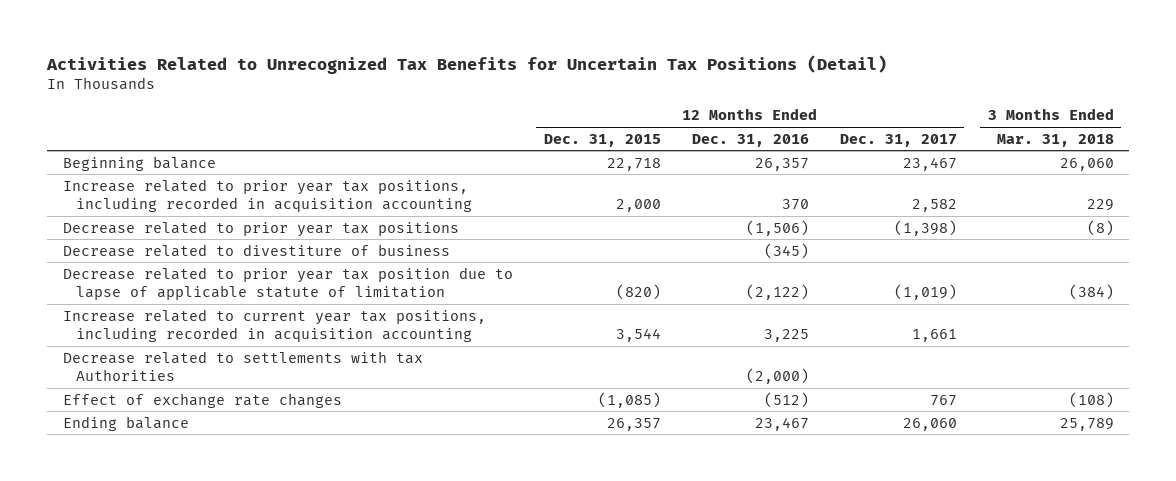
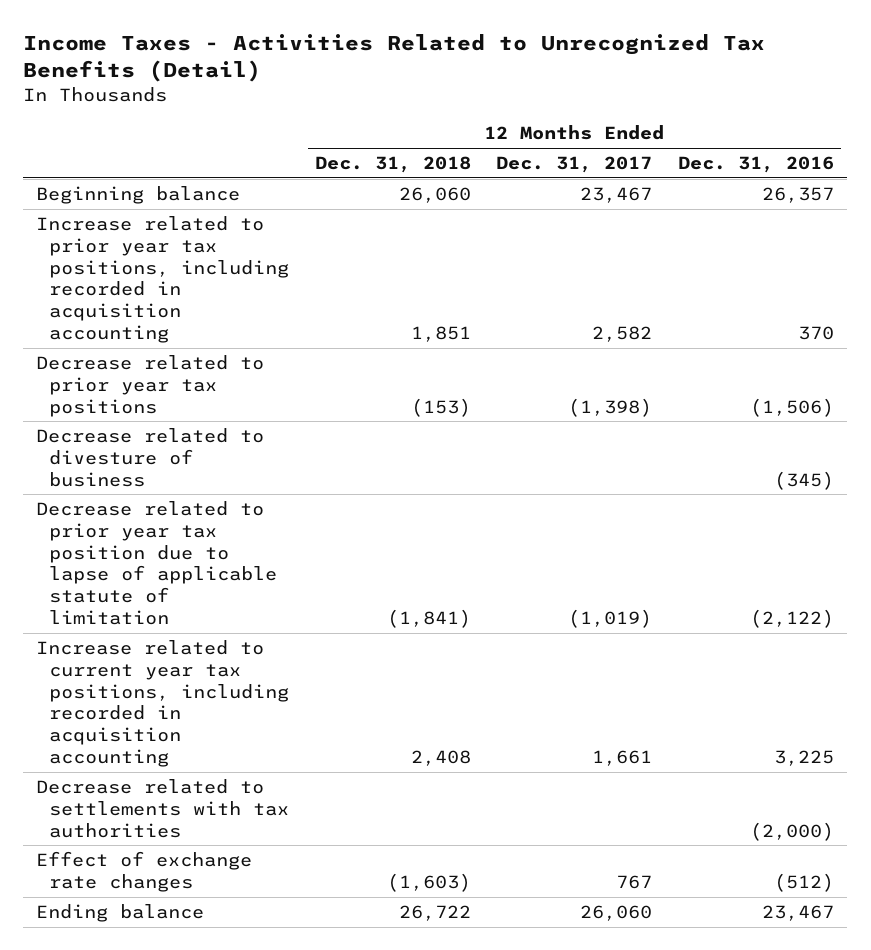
- Activities Related to Unrecognized Tax Benefits for Uncertain Tax Positions (Detail)
+ Income Taxes - Activities Related to Unrecognized Tax Benefits (Detail)
- | 12 Months Ended Dec. 31, 2015 | 12 Months Ended Dec. 31, 2016 | 12 Months Ended Dec. 31, 2017 | 3 Months Ended Mar. 31, 2018
+ | 12 Months Ended Dec. 31, 2018 | 12 Months Ended Dec. 31, 2017 | 12 Months Ended Dec. 31, 2016
- Decrease related to divestiture of business | | (345) | |
+ Decrease related to divesture of business | | | (345)
- Decrease related to settlements with tax Authorities | | (2,000) | |
+ Decrease related to settlements with tax authorities | | | (2,000)

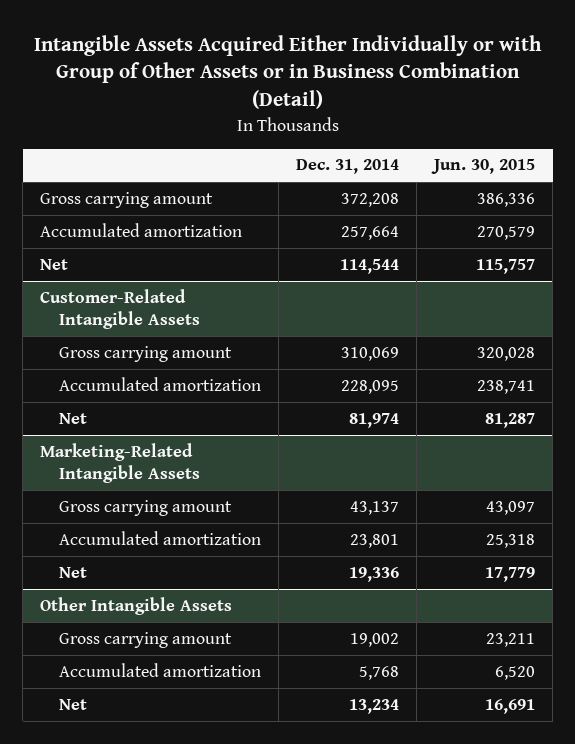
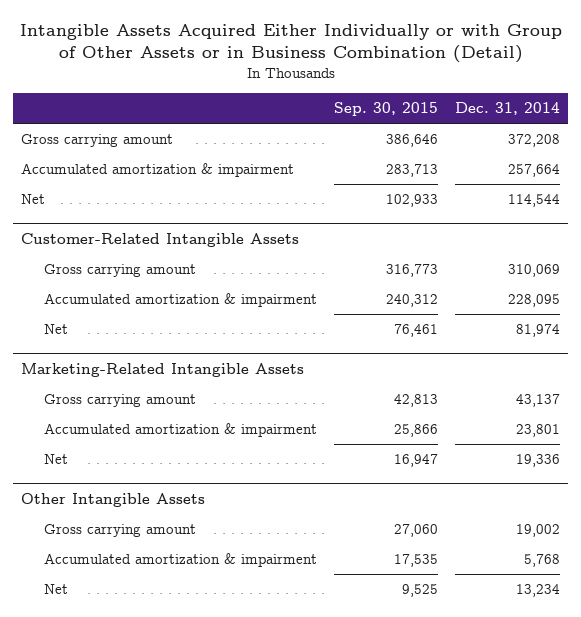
- | Dec. 31, 2014 | Jun. 30, 2015
+ | Sep. 30, 2015 | Dec. 31, 2014
- Accumulated amortization | 257,664 | 270,579
+ Accumulated amortization & impairment | 283,713 | 257,664
@ Customer-Related Intangible Assets
- Accumulated amortization | 228,095 | 238,741
+ Accumulated amortization & impairment | 240,312 | 228,095
@ Marketing-Related Intangible Assets
- Accumulated amortization | 23,801 | 25,318
+ Accumulated amortization & impairment | 25,866 | 23,801
@ Other Intangible Assets
- Accumulated amortization | 5,768 | 6,520
+ Accumulated amortization & impairment | 17,535 | 5,768

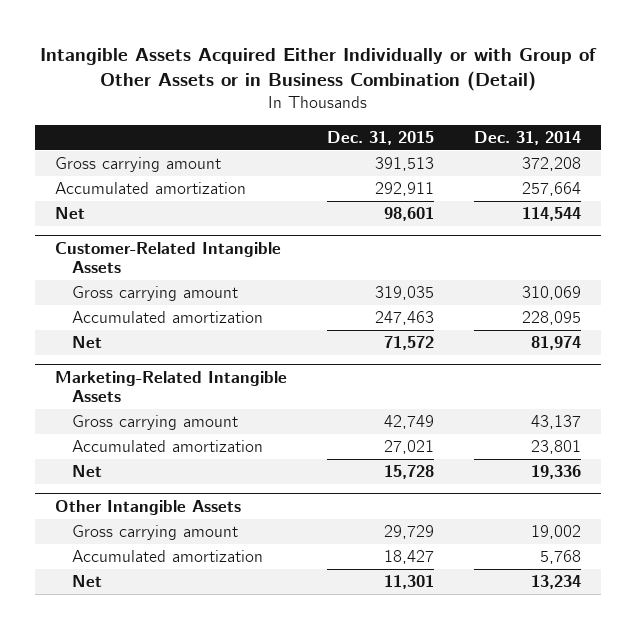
- | Sep. 30, 2015 | Dec. 31, 2014
+ | Dec. 31, 2015 | Dec. 31, 2014
- Accumulated amortization & impairment | 283,713 | 257,664
+ Accumulated amortization | 292,911 | 257,664
@ Customer-Related Intangible Assets
- Accumulated amortization & impairment | 240,312 | 228,095
+ Accumulated amortization | 247,463 | 228,095
@ Marketing-Related Intangible Assets
- Accumulated amortization & impairment | 25,866 | 23,801
+ Accumulated amortization | 27,021 | 23,801
@ Other Intangible Assets
- Accumulated amortization & impairment | 17,535 | 5,768
+ Accumulated amortization | 18,427 | 5,768

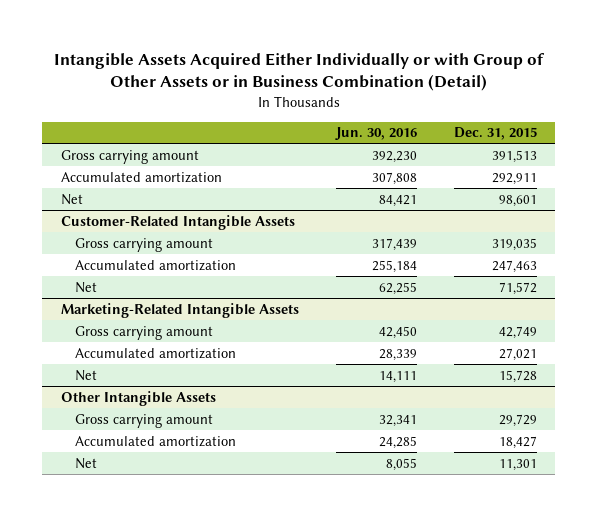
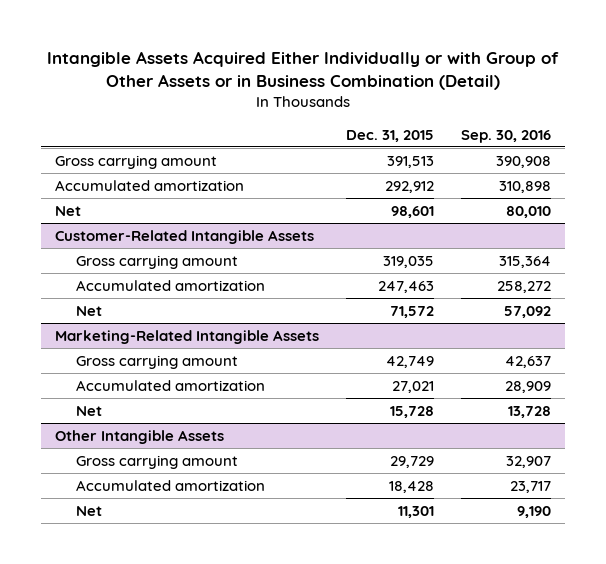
- | Jun. 30, 2016 | Dec. 31, 2015
+ | Dec. 31, 2015 | Sep. 30, 2016
- Accumulated amortization | 307,808 | 292,911
+ Accumulated amortization | 292,912 | 310,898
@ Other Intangible Assets
- Accumulated amortization | 24,285 | 18,427
+ Accumulated amortization | 18,428 | 23,717

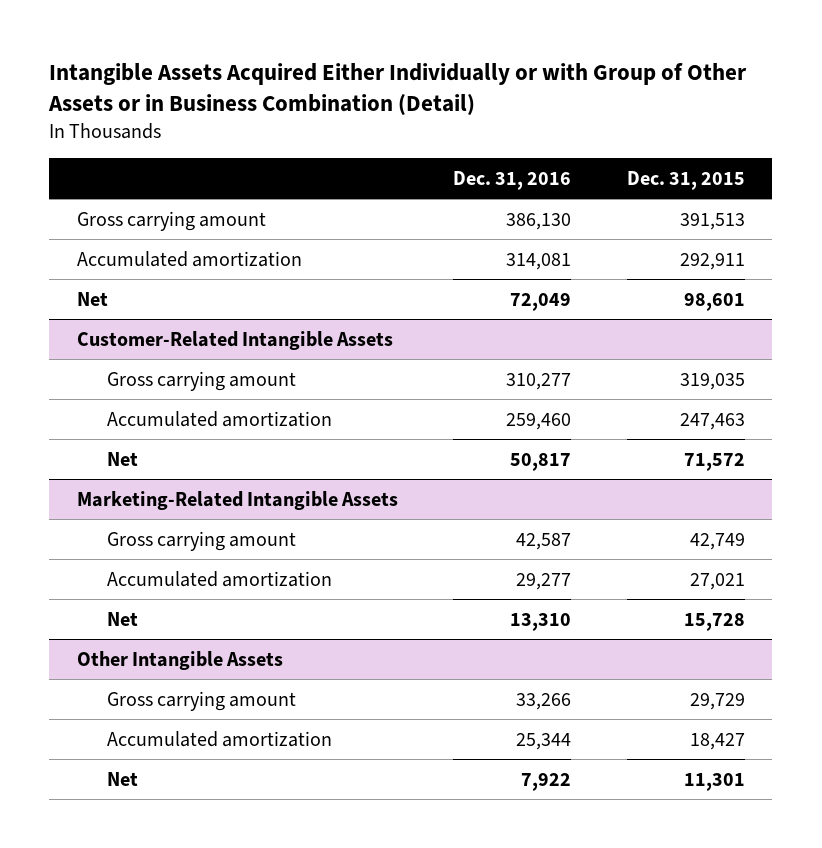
- | Dec. 31, 2015 | Sep. 30, 2016
+ | Dec. 31, 2016 | Dec. 31, 2015
- Accumulated amortization | 292,912 | 310,898
+ Accumulated amortization | 314,081 | 292,911
@ Other Intangible Assets
- Accumulated amortization | 18,428 | 23,717
+ Accumulated amortization | 25,344 | 18,427

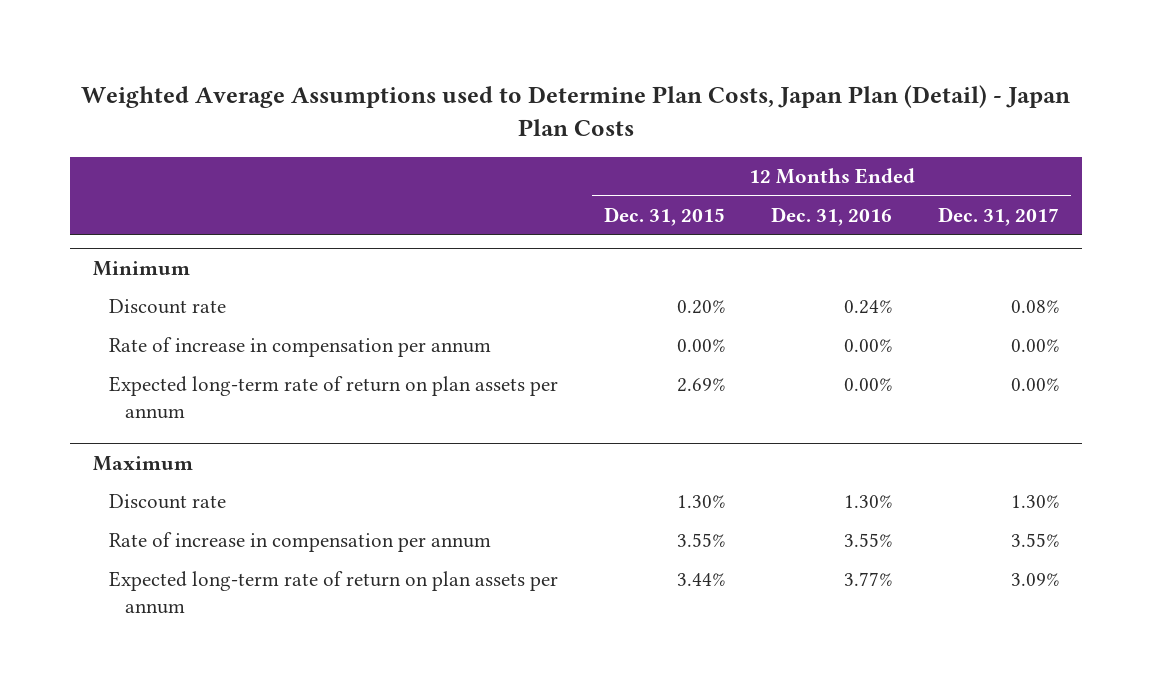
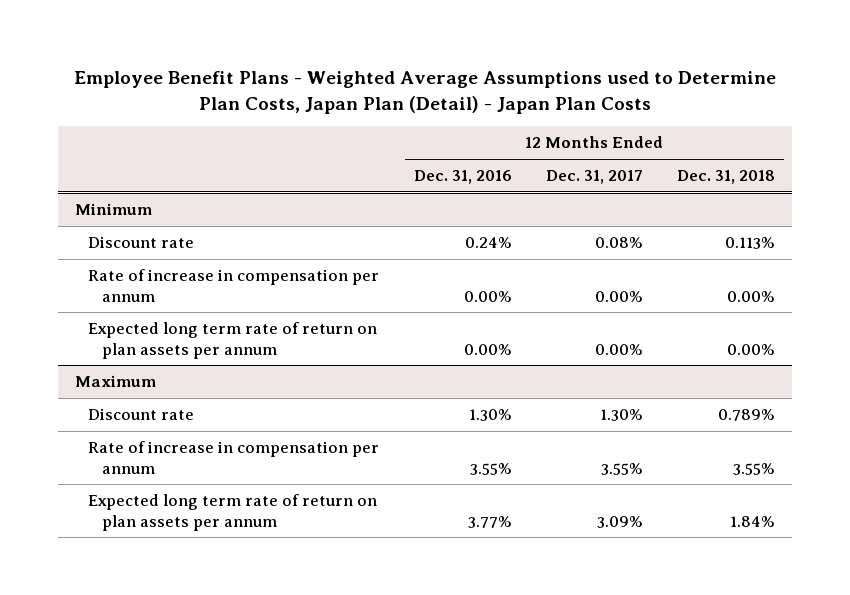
- Weighted Average Assumptions used to Determine Plan Costs, Japan Plan (Detail) - Japan Plan Costs
+ Employee Benefit Plans - Weighted Average Assumptions used to Determine Plan Costs, Japan Plan (Detail) - Japan Plan Costs
- | 12 Months Ended Dec. 31, 2015 | 12 Months Ended Dec. 31, 2016 | 12 Months Ended Dec. 31, 2017
+ | 12 Months Ended Dec. 31, 2016 | 12 Months Ended Dec. 31, 2017 | 12 Months Ended Dec. 31, 2018
@ Minimum
- Expected long-term rate of return on plan assets per annum | 2.69% | 0.00% | 0.00%
+ Expected long term rate of return on plan assets per annum | 0.00% | 0.00% | 0.00%
@ Maximum
- Expected long-term rate of return on plan assets per annum | 3.44% | 3.77% | 3.09%
+ Expected long term rate of return on plan assets per annum | 3.77% | 3.09% | 1.84%

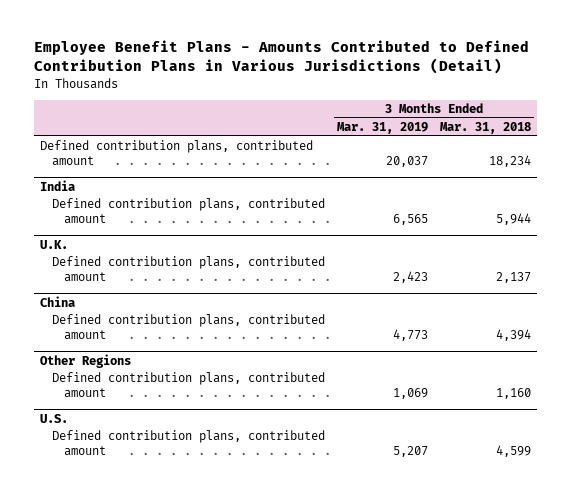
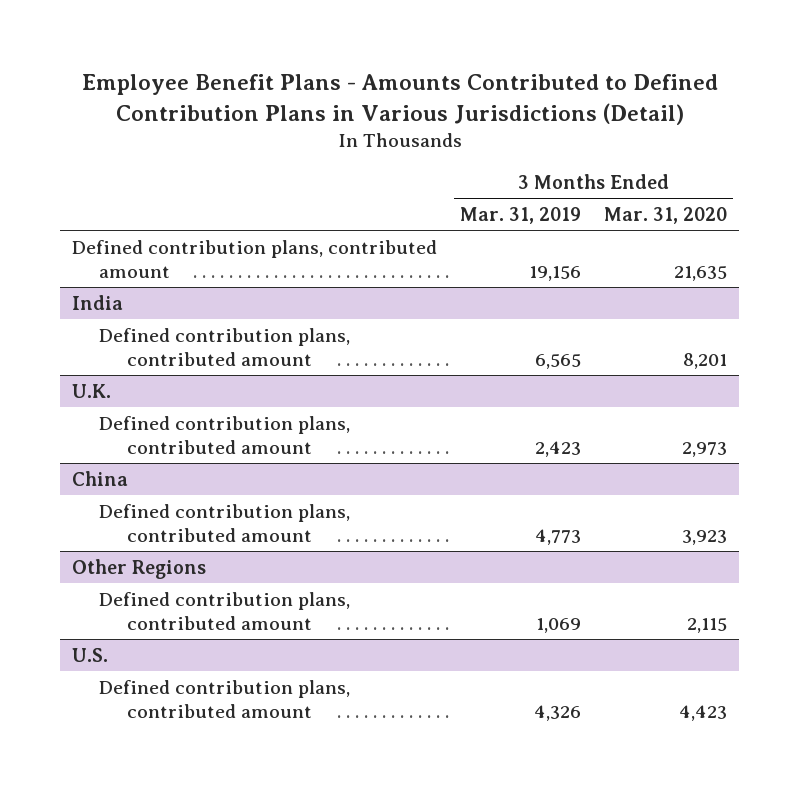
- | 3 Months Ended Mar. 31, 2019 | 3 Months Ended Mar. 31, 2018
+ | 3 Months Ended Mar. 31, 2019 | 3 Months Ended Mar. 31, 2020
- Defined contribution plans, contributed amount | 20,037 | 18,234
+ Defined contribution plans, contributed amount | 19,156 | 21,635
@ U.S.
- Defined contribution plans, contributed amount | 5,207 | 4,599
+ Defined contribution plans, contributed amount | 4,326 | 4,423

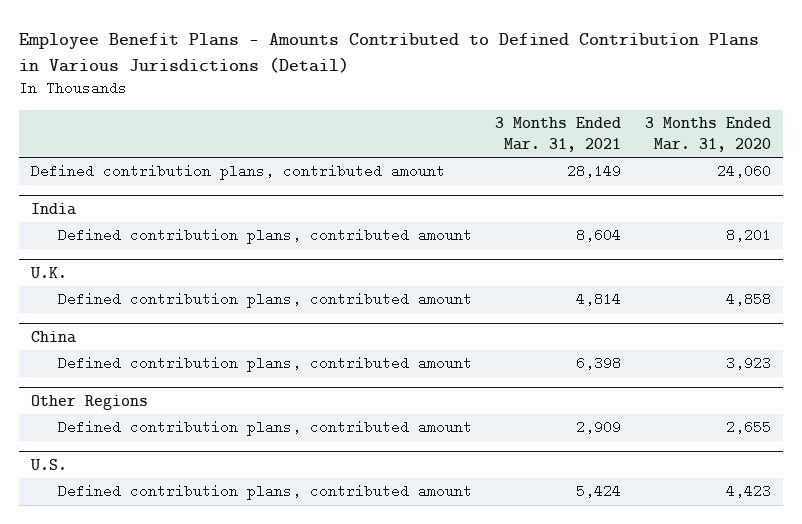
- | 3 Months Ended Mar. 31, 2019 | 3 Months Ended Mar. 31, 2020
+ | 3 Months Ended Mar. 31, 2021 | 3 Months Ended Mar. 31, 2020
- Defined contribution plans, contributed amount | 19,156 | 21,635
+ Defined contribution plans, contributed amount | 28,149 | 24,060
@ U.K.
- Defined contribution plans, contributed amount | 2,423 | 2,973
+ Defined contribution plans, contributed amount | 4,814 | 4,858
@ Other Regions
- Defined contribution plans, contributed amount | 1,069 | 2,115
+ Defined contribution plans, contributed amount | 2,909 | 2,655

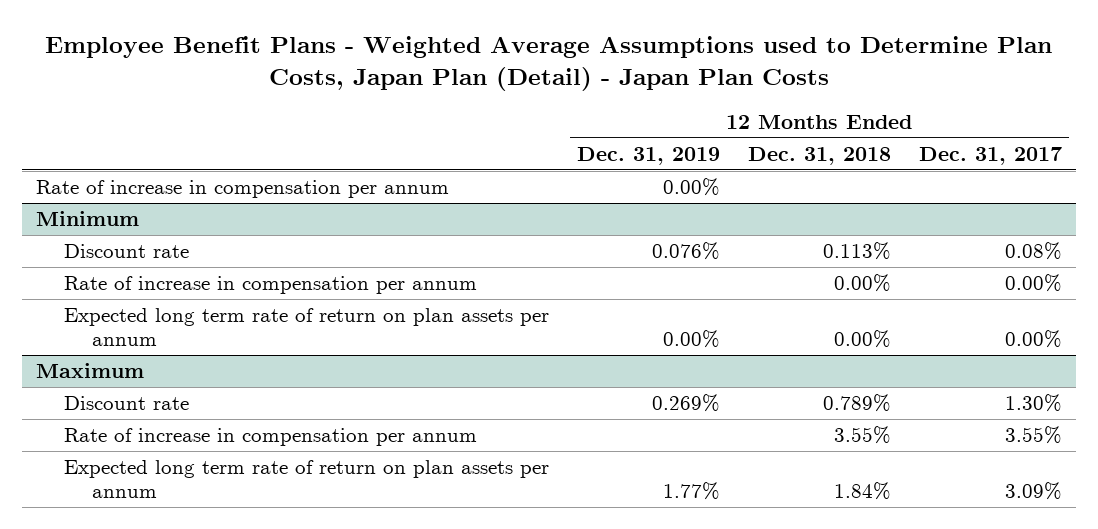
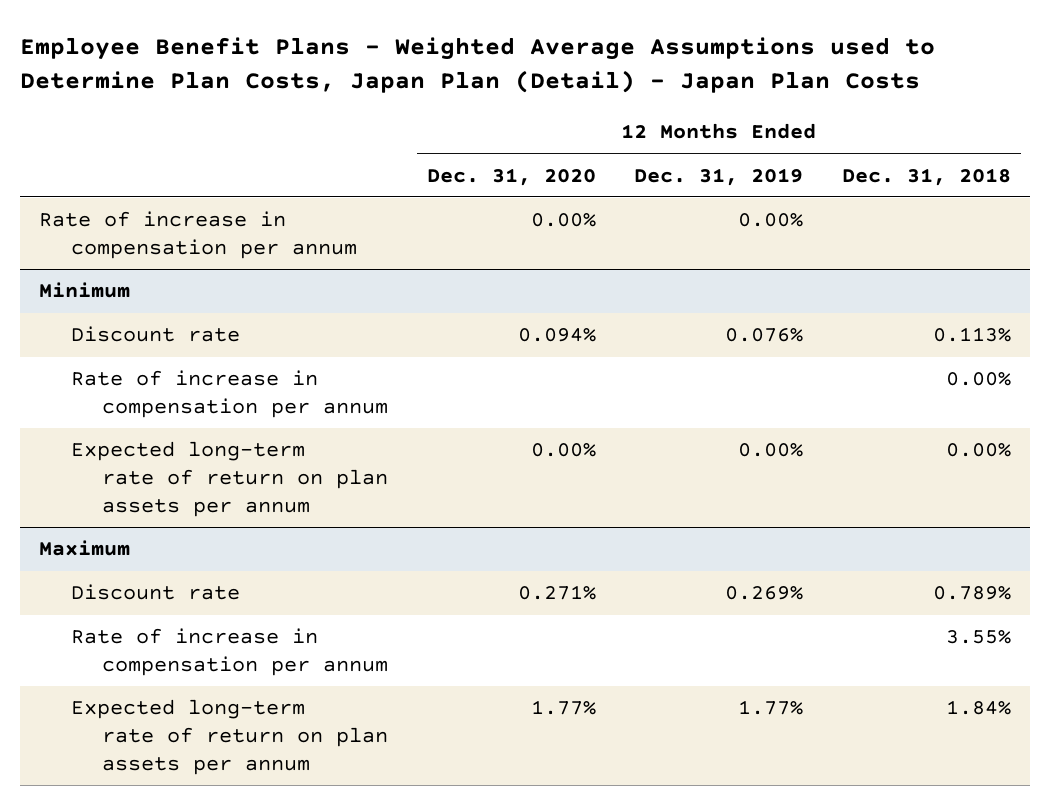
- | 12 Months Ended Dec. 31, 2019 | 12 Months Ended Dec. 31, 2018 | 12 Months Ended Dec. 31, 2017
+ | 12 Months Ended Dec. 31, 2020 | 12 Months Ended Dec. 31, 2019 | 12 Months Ended Dec. 31, 2018
@ Minimum
- Expected long term rate of return on plan assets per annum | 0.00% | 0.00% | 0.00%
+ Expected long-term rate of return on plan assets per annum | 0.00% | 0.00% | 0.00%
@ Maximum
- Expected long term rate of return on plan assets per annum | 1.77% | 1.84% | 3.09%
+ Expected long-term rate of return on plan assets per annum | 1.77% | 1.77% | 1.84%

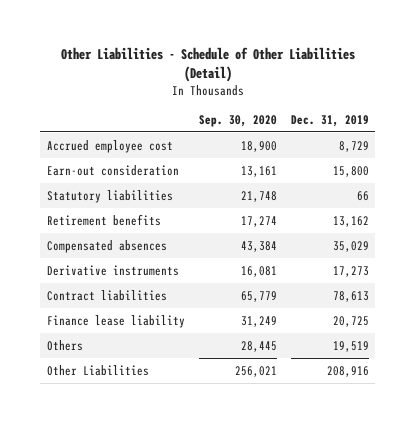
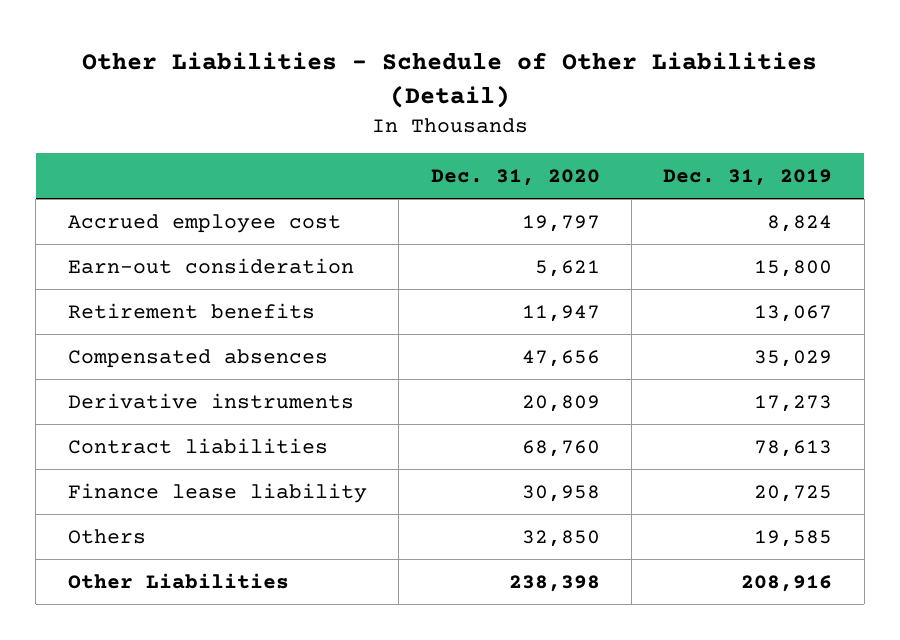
- | Sep. 30, 2020 | Dec. 31, 2019
+ | Dec. 31, 2020 | Dec. 31, 2019
- Accrued employee cost | 18,900 | 8,729
+ Accrued employee cost | 19,797 | 8,824
- Statutory liabilities | 21,748 | 66
- Retirement benefits | 17,274 | 13,162
+ Retirement benefits | 11,947 | 13,067
- Others | 28,445 | 19,519
+ Others | 32,850 | 19,585

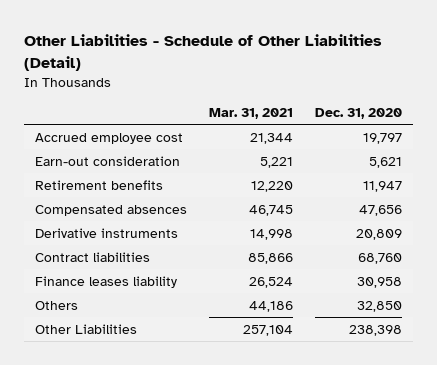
- | Dec. 31, 2020 | Dec. 31, 2019
+ | Mar. 31, 2021 | Dec. 31, 2020
- Finance lease liability | 30,958 | 20,725
+ Finance leases liability | 26,524 | 30,958

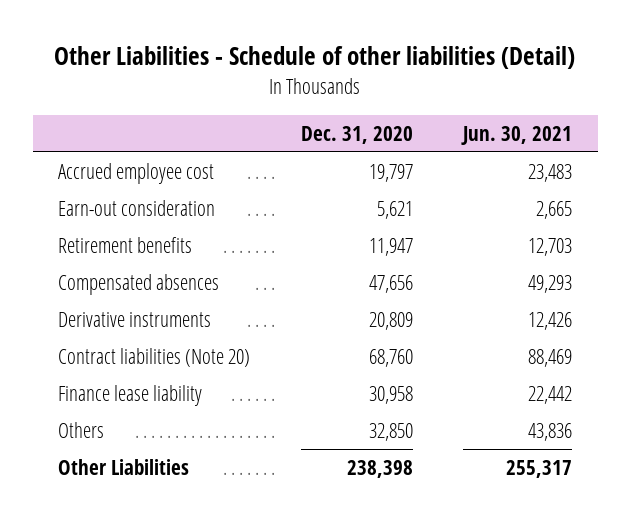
- Other Liabilities - Schedule of Other Liabilities (Detail)
+ Other Liabilities - Schedule of other liabilities (Detail)
- | Mar. 31, 2021 | Dec. 31, 2020
+ | Dec. 31, 2020 | Jun. 30, 2021
- Contract liabilities | 85,866 | 68,760
- Finance leases liability | 26,524 | 30,958
+ Contract liabilities (Note 20) | 68,760 | 88,469
+ Finance lease liability | 30,958 | 22,442

